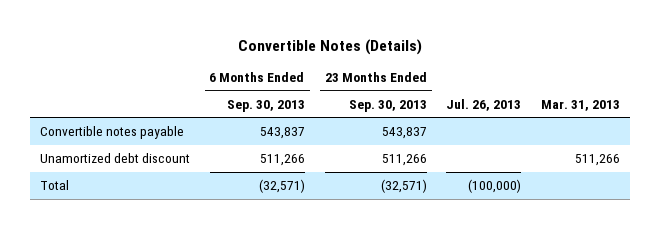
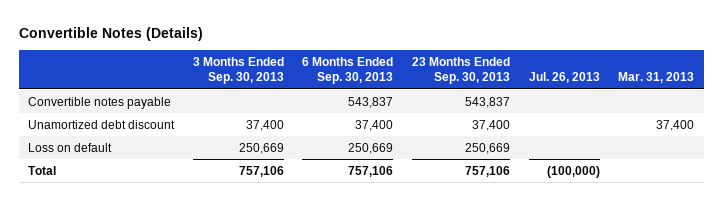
- | 6 Months Ended Sep. 30, 2013 | 23 Months Ended Sep. 30, 2013 | Jul. 26, 2013 | Mar. 31, 2013
+ | 3 Months Ended Sep. 30, 2013 | 6 Months Ended Sep. 30, 2013 | 23 Months Ended Sep. 30, 2013 | Jul. 26, 2013 | Mar. 31, 2013
- Unamortized debt discount | 511,266 | 511,266 | | 511,266
- Total | (32,571) | (32,571) | (100,000) |
+ Unamortized debt discount | 37,400 | 37,400 | 37,400 | | 37,400
+ Loss on default | 250,669 | 250,669 | 250,669 | |
+ Total | 757,106 | 757,106 | 757,106 | (100,000) |

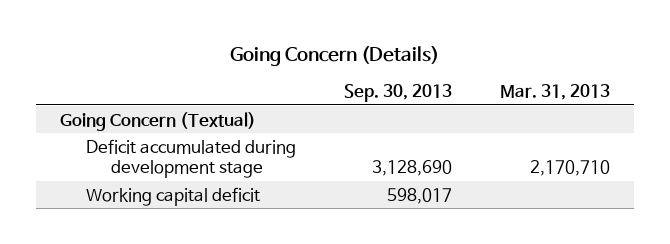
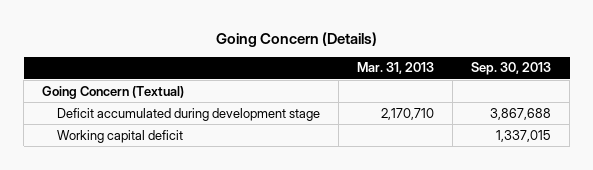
- | Sep. 30, 2013 | Mar. 31, 2013
+ | Mar. 31, 2013 | Sep. 30, 2013
- Deficit accumulated during development stage | 3,128,690 | 2,170,710
- Working capital deficit | 598,017 |
+ Deficit accumulated during development stage | 2,170,710 | 3,867,688
+ Working capital deficit | | 1,337,015

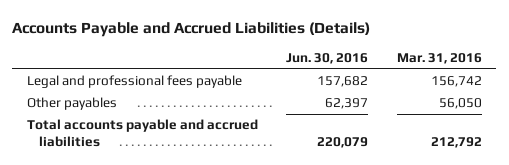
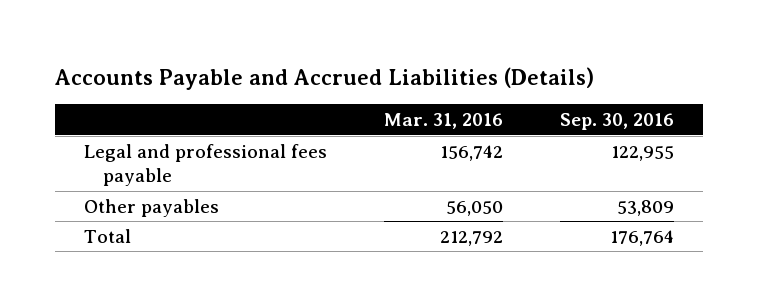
- | Jun. 30, 2016 | Mar. 31, 2016
+ | Mar. 31, 2016 | Sep. 30, 2016
- Total accounts payable and accrued liabilities | 220,079 | 212,792
+ Total | 212,792 | 176,764

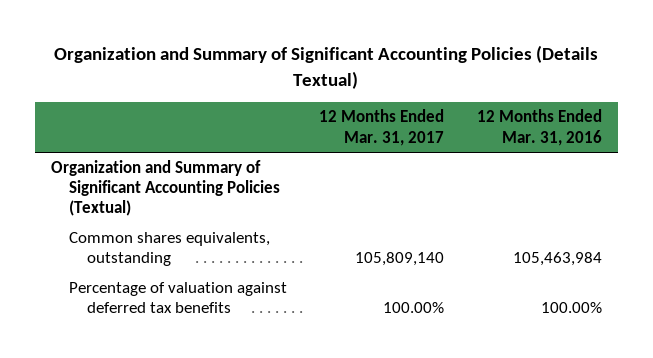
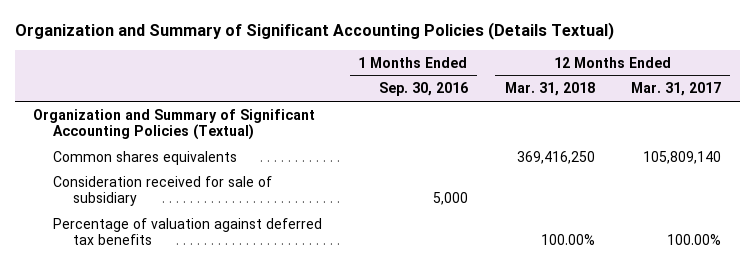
- | 12 Months Ended Mar. 31, 2017 | 12 Months Ended Mar. 31, 2016
+ | 1 Months Ended Sep. 30, 2016 | 12 Months Ended Mar. 31, 2018 | 12 Months Ended Mar. 31, 2017
- Common shares equivalents, outstanding | 105,809,140 | 105,463,984
+ Common shares equivalents | | 369,416,250 | 105,809,140
+ Consideration received for sale of subsidiary | 5,000 | |

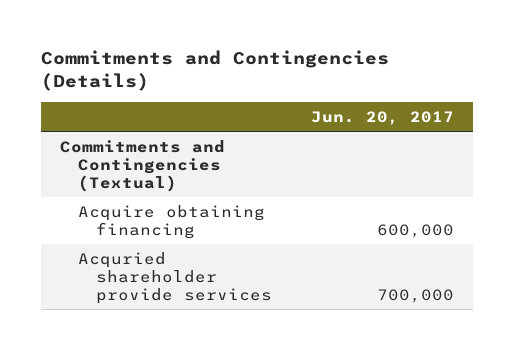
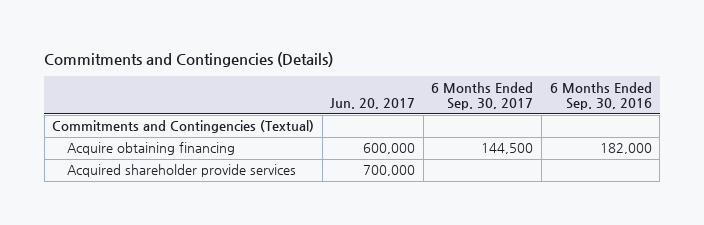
- | Jun. 20, 2017
+ | Jun. 20, 2017 | 6 Months Ended Sep. 30, 2017 | 6 Months Ended Sep. 30, 2016
- Acquried shareholder provide services | 700,000
+ Acquired shareholder provide services | 700,000 | |

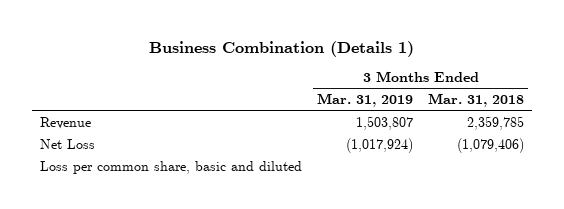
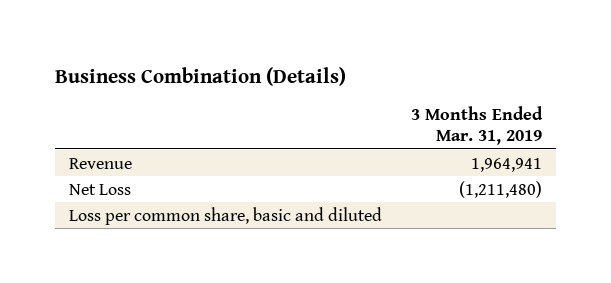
- Business Combination (Details 1)
+ Business Combination (Details)
- | 3 Months Ended Mar. 31, 2019 | 3 Months Ended Mar. 31, 2018
+ | 3 Months Ended Mar. 31, 2019
- Revenue | 1,503,807 | 2,359,785
- Net Loss | (1,017,924) | (1,079,406)
+ Revenue | 1,964,941
+ Net Loss | (1,211,480)

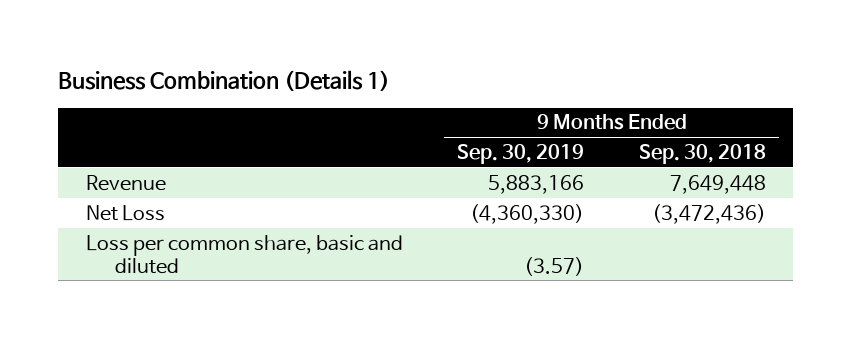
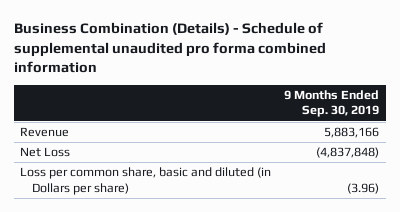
- Business Combination (Details 1)
+ Business Combination (Details) - Schedule of supplemental unaudited pro forma combined information
- | 9 Months Ended Sep. 30, 2019 | 9 Months Ended Sep. 30, 2018
+ | 9 Months Ended Sep. 30, 2019
- Net Loss | (4,360,330) | (3,472,436)
- Loss per common share, basic and diluted | (3.57) |
+ Net Loss | (4,837,848)
+ Loss per common share, basic and diluted (in Dollars per share) | (3.96)

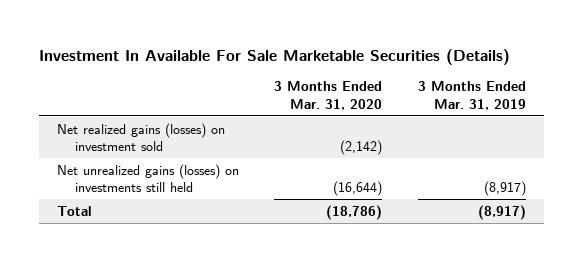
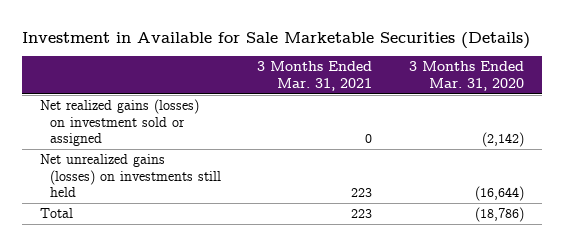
- Investment In Available For Sale Marketable Securities (Details)
+ Investment in Available for Sale Marketable Securities (Details)
- | 3 Months Ended Mar. 31, 2020 | 3 Months Ended Mar. 31, 2019
+ | 3 Months Ended Mar. 31, 2021 | 3 Months Ended Mar. 31, 2020
- Net realized gains (losses) on investment sold | (2,142) |
+ Net realized gains (losses) on investment sold or assigned | 0 | (2,142)

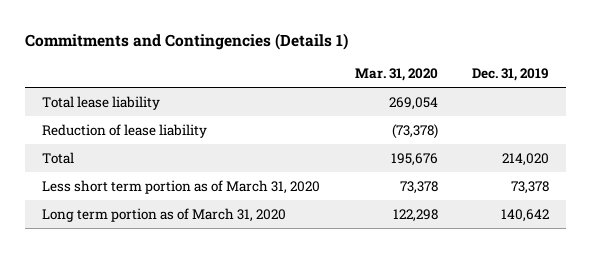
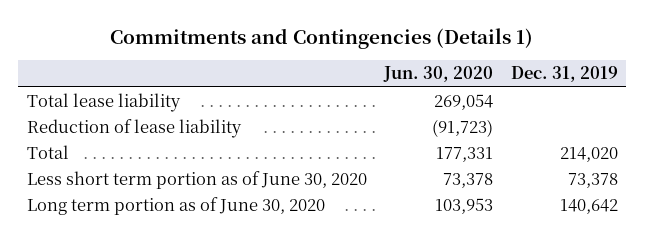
- | Mar. 31, 2020 | Dec. 31, 2019
+ | Jun. 30, 2020 | Dec. 31, 2019
- Less short term portion as of March 31, 2020 | 73,378 | 73,378
- Long term portion as of March 31, 2020 | 122,298 | 140,642
+ Less short term portion as of June 30, 2020 | 73,378 | 73,378
+ Long term portion as of June 30, 2020 | 103,953 | 140,642

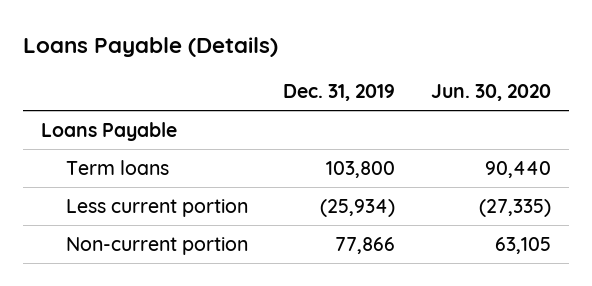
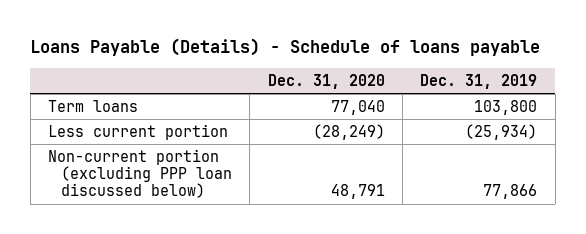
- Loans Payable (Details)
+ Loans Payable (Details) - Schedule of loans payable
- | Dec. 31, 2019 | Jun. 30, 2020
+ | Dec. 31, 2020 | Dec. 31, 2019
- Loans Payable
- Non-current portion | 77,866 | 63,105
+ Non-current portion (excluding PPP loan discussed below) | 48,791 | 77,866

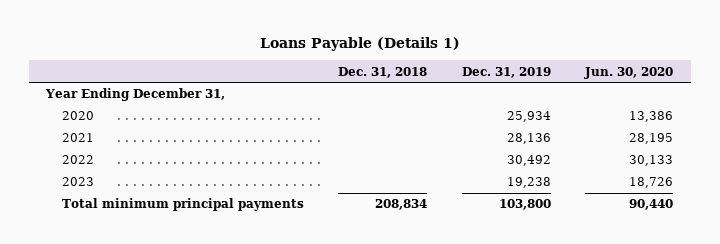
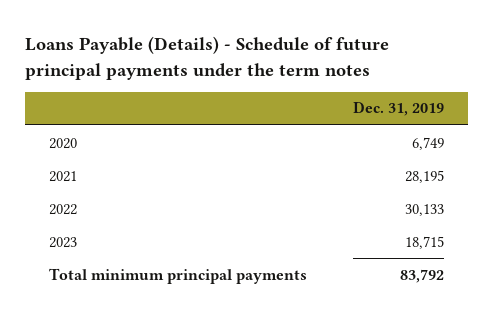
- Loans Payable (Details 1)
+ Loans Payable (Details) - Schedule of future principal payments under the term notes
- | Dec. 31, 2018 | Dec. 31, 2019 | Jun. 30, 2020
+ | Dec. 31, 2019
- Year Ending December 31,
- 2020 | | 25,934 | 13,386
- 2021 | | 28,136 | 28,195
- 2022 | | 30,492 | 30,133
- 2023 | | 19,238 | 18,726
- Total minimum principal payments | 208,834 | 103,800 | 90,440
+ 2020 | 6,749
+ 2021 | 28,195
+ 2022 | 30,133
+ 2023 | 18,715
+ Total minimum principal payments | 83,792

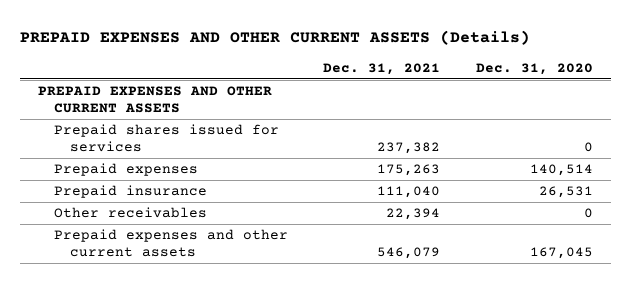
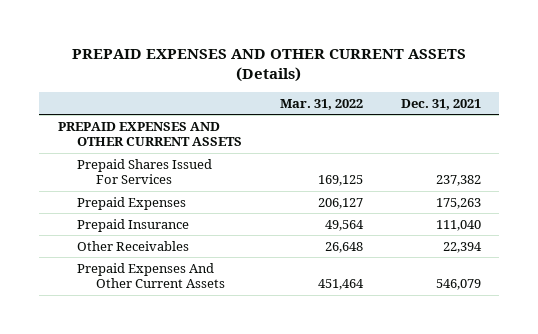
- | Dec. 31, 2021 | Dec. 31, 2020
+ | Mar. 31, 2022 | Dec. 31, 2021
- Prepaid shares issued for services | 237,382 | 0
- Prepaid expenses | 175,263 | 140,514
- Prepaid insurance | 111,040 | 26,531
- Other receivables | 22,394 | 0
- Prepaid expenses and other current assets | 546,079 | 167,045
+ Prepaid Shares Issued For Services | 169,125 | 237,382
+ Prepaid Expenses | 206,127 | 175,263
+ Prepaid Insurance | 49,564 | 111,040
+ Other Receivables | 26,648 | 22,394
+ Prepaid Expenses And Other Current Assets | 451,464 | 546,079

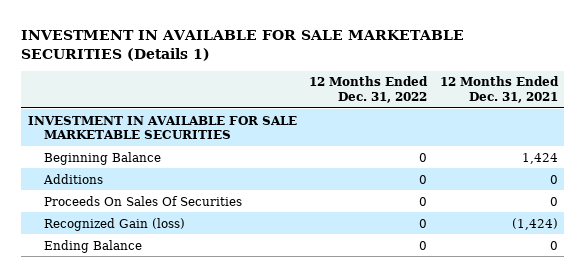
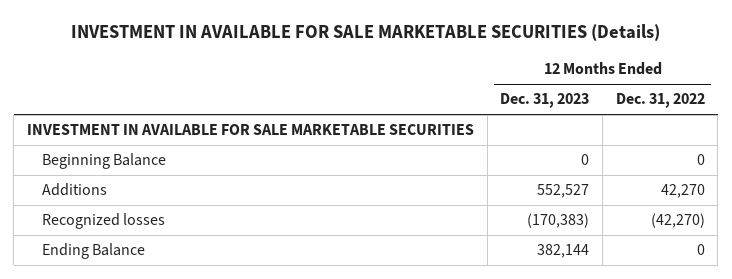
- INVESTMENT IN AVAILABLE FOR SALE MARKETABLE SECURITIES (Details 1)
+ INVESTMENT IN AVAILABLE FOR SALE MARKETABLE SECURITIES (Details)
- | 12 Months Ended Dec. 31, 2022 | 12 Months Ended Dec. 31, 2021
+ | 12 Months Ended Dec. 31, 2023 | 12 Months Ended Dec. 31, 2022
- Additions | 0 | 0
- Proceeds On Sales Of Securities | 0 | 0
- Recognized Gain (loss) | 0 | (1,424)
+ Additions | 552,527 | 42,270
+ Recognized losses | (170,383) | (42,270)

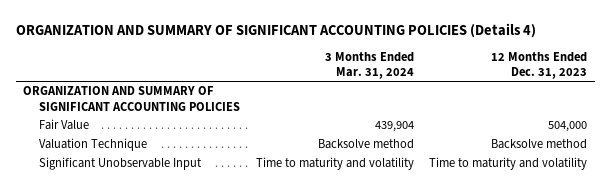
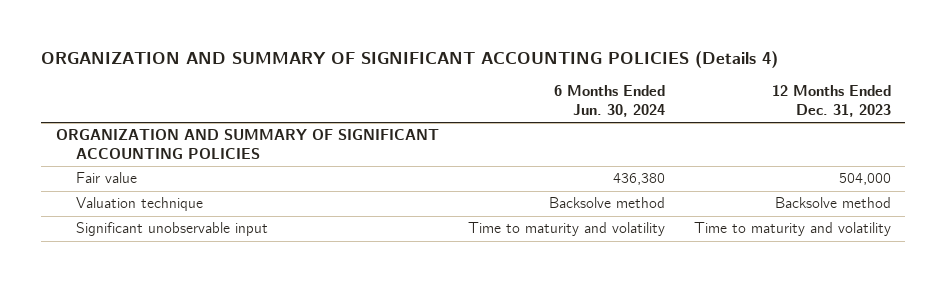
- | 3 Months Ended Mar. 31, 2024 | 12 Months Ended Dec. 31, 2023
+ | 6 Months Ended Jun. 30, 2024 | 12 Months Ended Dec. 31, 2023
- Fair Value | 439,904 | 504,000
- Valuation Technique | Backsolve method | Backsolve method
- Significant Unobservable Input | Time to maturity and volatility | Time to maturity and volatility
+ Fair value | 436,380 | 504,000
+ Valuation technique | Backsolve method | Backsolve method
+ Significant unobservable input | Time to maturity and volatility | Time to maturity and volatility

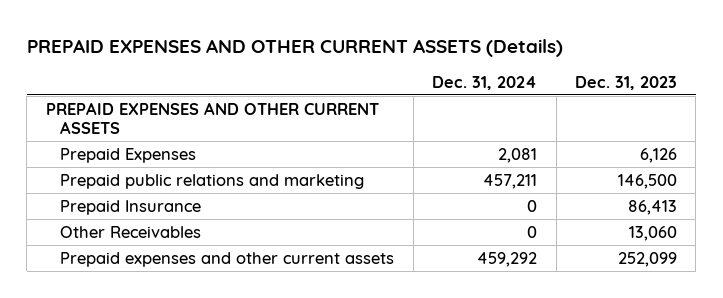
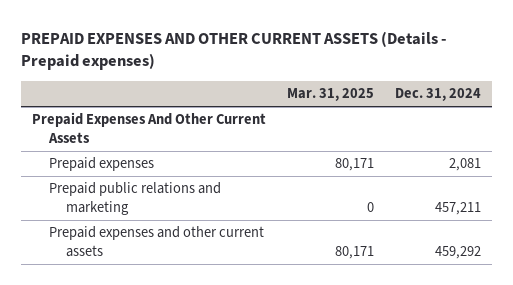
- PREPAID EXPENSES AND OTHER CURRENT ASSETS (Details)
+ PREPAID EXPENSES AND OTHER CURRENT ASSETS (Details - Prepaid expenses)
- | Dec. 31, 2024 | Dec. 31, 2023
+ | Mar. 31, 2025 | Dec. 31, 2024
- PREPAID EXPENSES AND OTHER CURRENT ASSETS
- Prepaid Expenses | 2,081 | 6,126
+ Prepaid Expenses And Other Current Assets
+ Prepaid expenses | 80,171 | 2,081
- Prepaid Insurance | 0 | 86,413
- Other Receivables | 0 | 13,060

